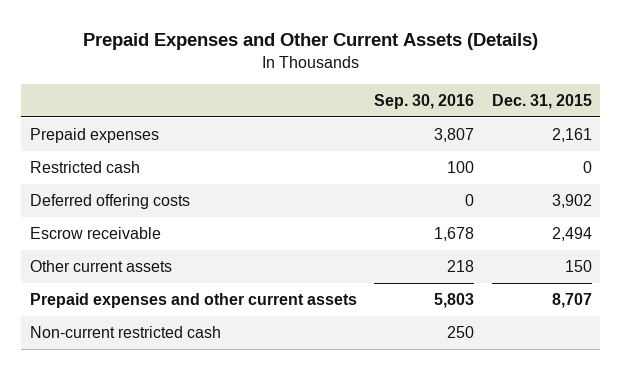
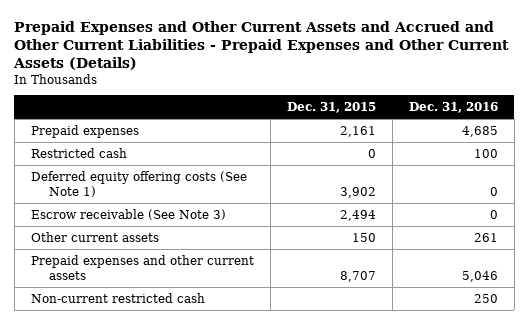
- Prepaid Expenses and Other Current Assets (Details)
+ Prepaid Expenses and Other Current Assets and Accrued and Other Current Liabilities - Prepaid Expenses and Other Current Assets (Details)
- | Sep. 30, 2016 | Dec. 31, 2015
+ | Dec. 31, 2015 | Dec. 31, 2016
- Deferred offering costs | 0 | 3,902
- Escrow receivable | 1,678 | 2,494
+ Deferred equity offering costs (See Note 1) | 3,902 | 0
+ Escrow receivable (See Note 3) | 2,494 | 0

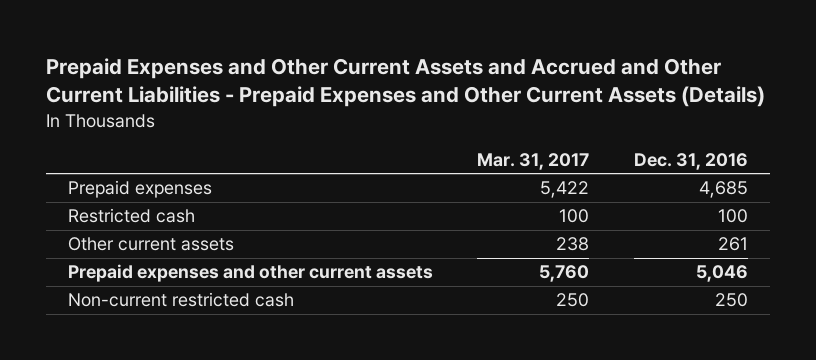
- | Dec. 31, 2015 | Dec. 31, 2016
+ | Mar. 31, 2017 | Dec. 31, 2016
- Deferred equity offering costs (See Note 1) | 3,902 | 0
- Escrow receivable (See Note 3) | 2,494 | 0

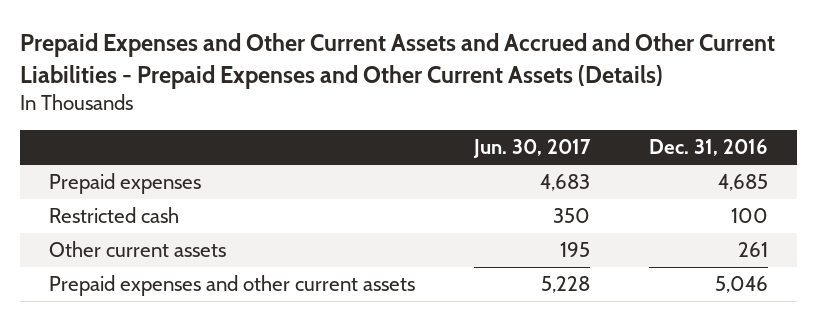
- | Mar. 31, 2017 | Dec. 31, 2016
+ | Jun. 30, 2017 | Dec. 31, 2016
- Non-current restricted cash | 250 | 250

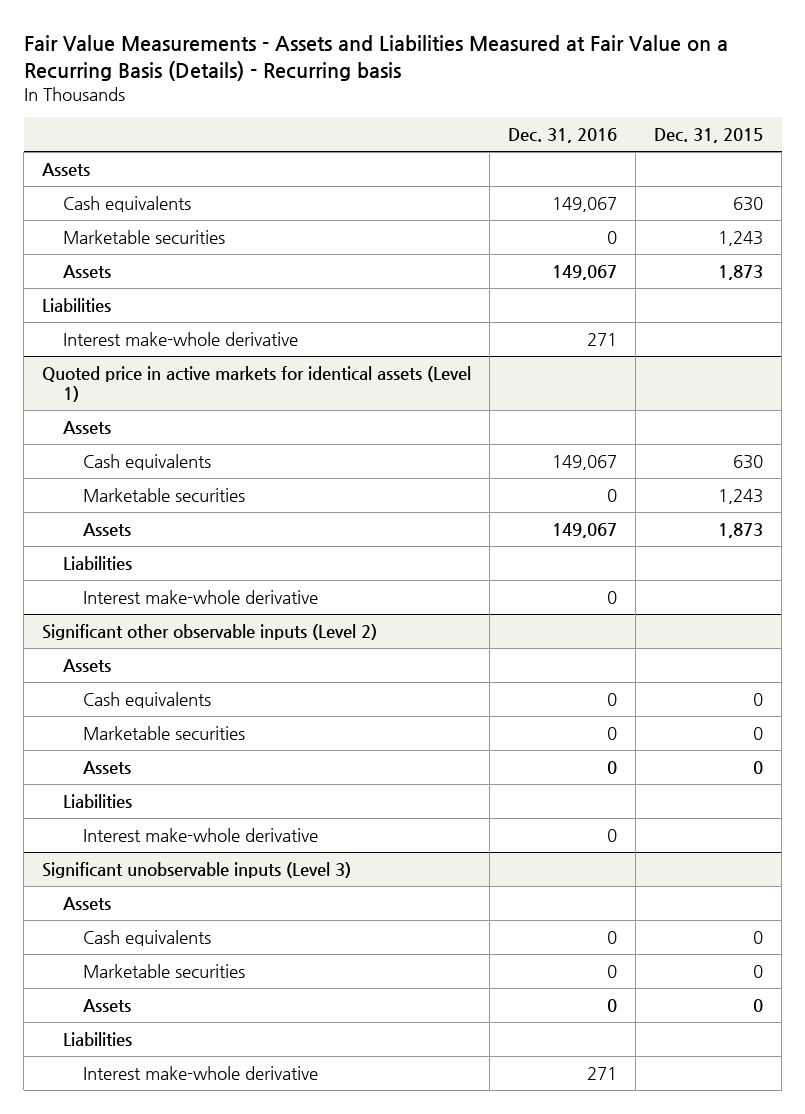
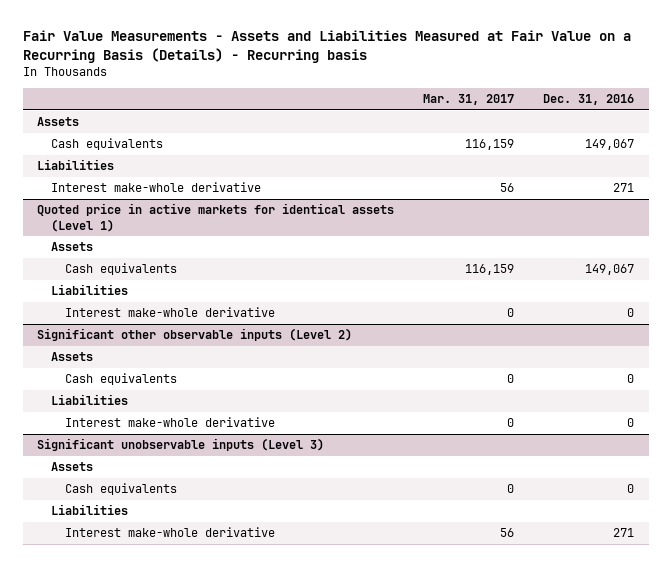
- | Dec. 31, 2016 | Dec. 31, 2015
+ | Mar. 31, 2017 | Dec. 31, 2016
- Marketable securities | 0 | 1,243
- Assets | 149,067 | 1,873
@ Quoted price in active markets for identical assets (Level 1)
- Marketable securities | 0 | 1,243
- Assets | 149,067 | 1,873
@ Significant other observable inputs (Level 2)
- Marketable securities | 0 | 0
- Assets | 0 | 0
@ Significant unobservable inputs (Level 3)
- Marketable securities | 0 | 0
- Assets | 0 | 0

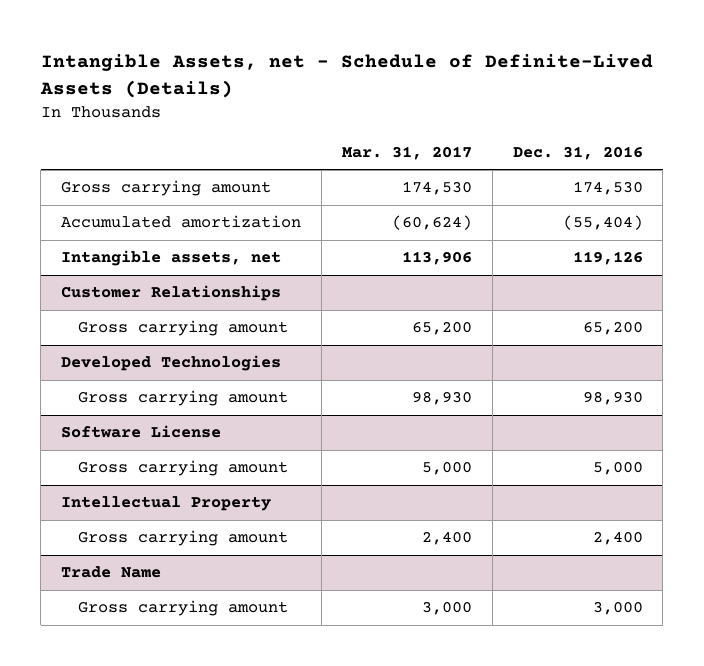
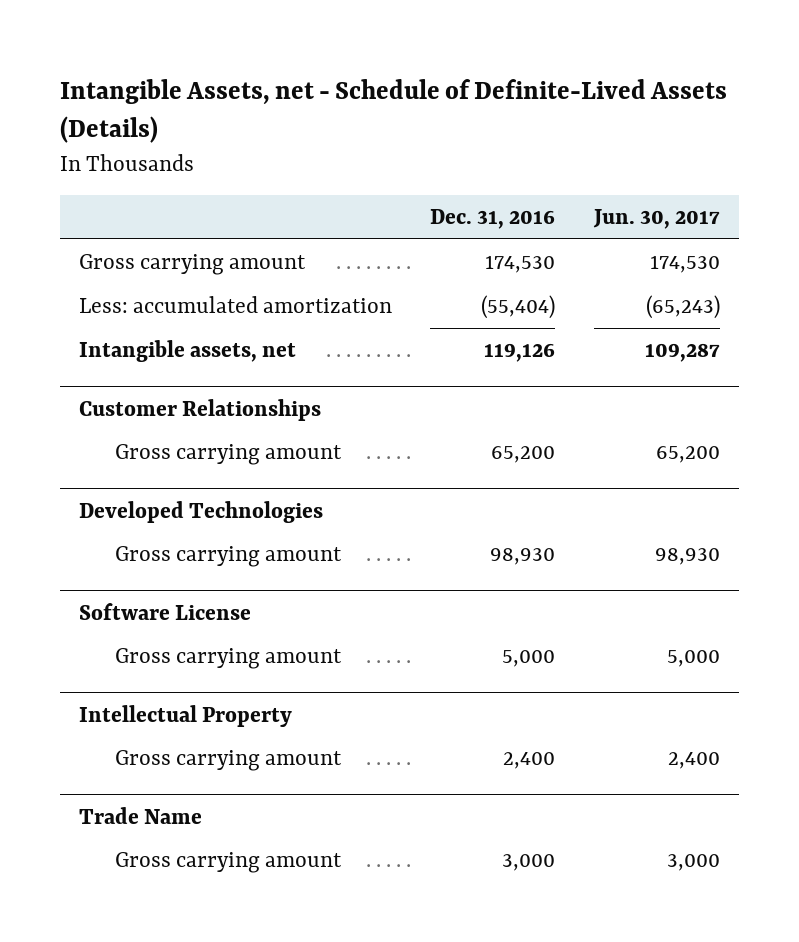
- | Mar. 31, 2017 | Dec. 31, 2016
+ | Dec. 31, 2016 | Jun. 30, 2017
- Accumulated amortization | (60,624) | (55,404)
+ Less: accumulated amortization | (55,404) | (65,243)

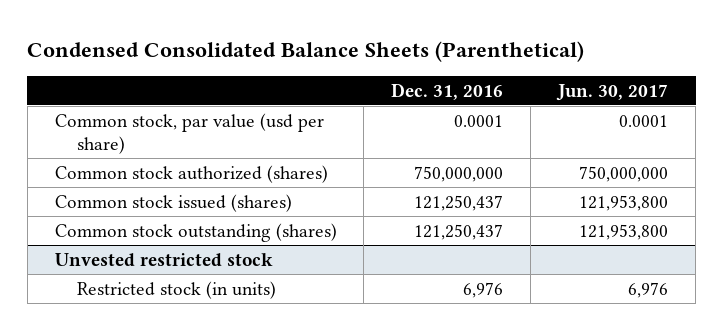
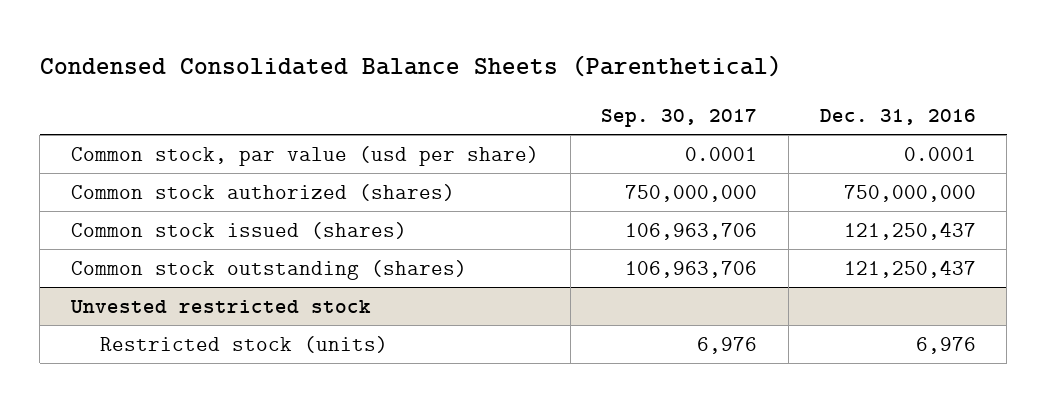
- | Dec. 31, 2016 | Jun. 30, 2017
+ | Sep. 30, 2017 | Dec. 31, 2016
@ Unvested restricted stock
- Restricted stock (in units) | 6,976 | 6,976
+ Restricted stock (units) | 6,976 | 6,976

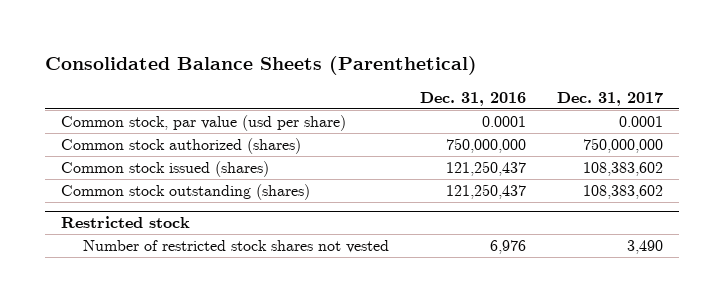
- Condensed Consolidated Balance Sheets (Parenthetical)
+ Consolidated Balance Sheets (Parenthetical)
- | Sep. 30, 2017 | Dec. 31, 2016
+ | Dec. 31, 2016 | Dec. 31, 2017
- Unvested restricted stock
- Restricted stock (units) | 6,976 | 6,976
+ Restricted stock
+ Number of restricted stock shares not vested | 6,976 | 3,490

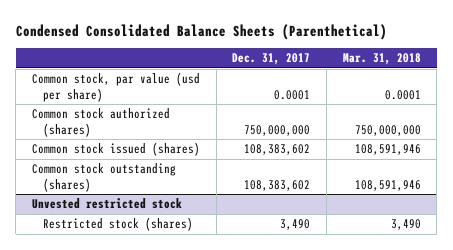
- Consolidated Balance Sheets (Parenthetical)
+ Condensed Consolidated Balance Sheets (Parenthetical)
- | Dec. 31, 2016 | Dec. 31, 2017
+ | Dec. 31, 2017 | Mar. 31, 2018
- Restricted stock
- Number of restricted stock shares not vested | 6,976 | 3,490
+ Unvested restricted stock
+ Restricted stock (shares) | 3,490 | 3,490

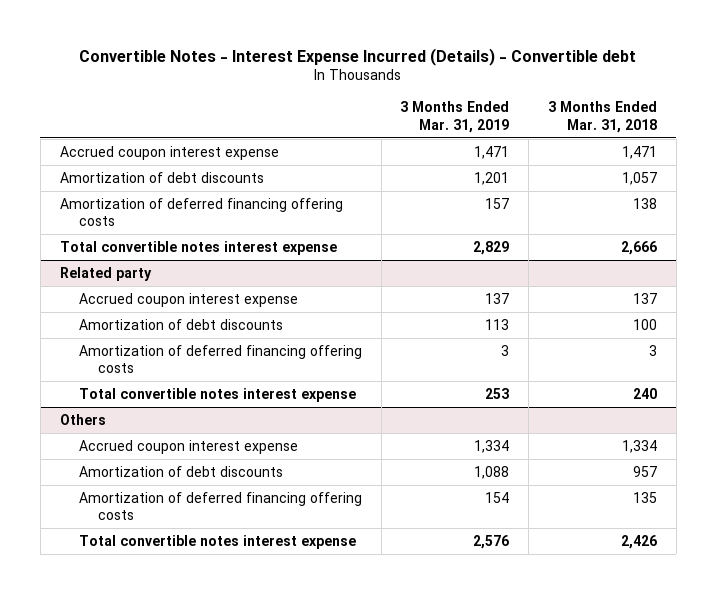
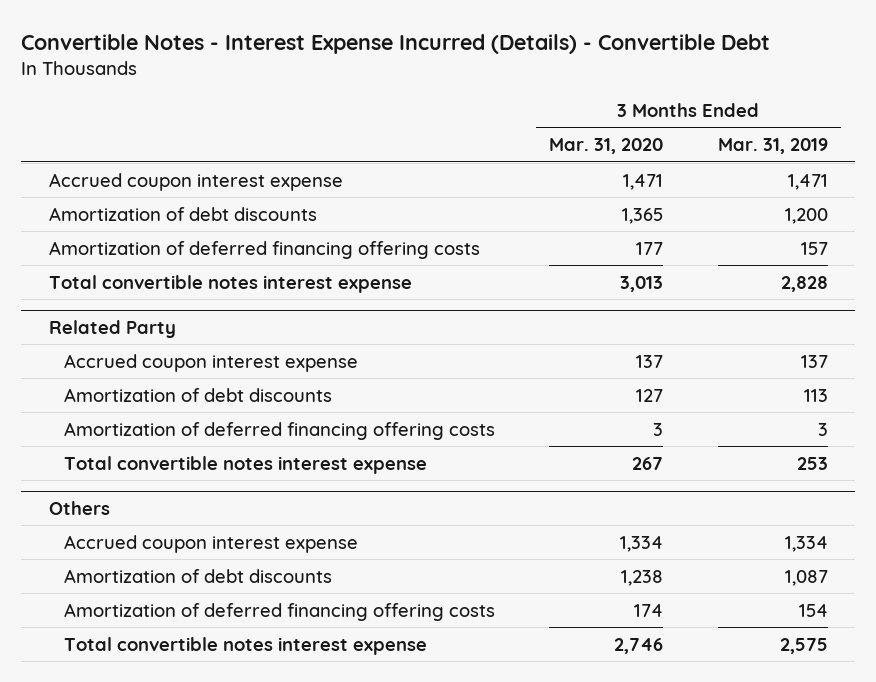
- Convertible Notes - Interest Expense Incurred (Details) - Convertible debt
+ Convertible Notes - Interest Expense Incurred (Details) - Convertible Debt
- | 3 Months Ended Mar. 31, 2019 | 3 Months Ended Mar. 31, 2018
+ | 3 Months Ended Mar. 31, 2020 | 3 Months Ended Mar. 31, 2019
- Amortization of debt discounts | 1,201 | 1,057
+ Amortization of debt discounts | 1,365 | 1,200
- Total convertible notes interest expense | 2,829 | 2,666
- Related party
+ Total convertible notes interest expense | 3,013 | 2,828
+ Related Party
@ Others
- Amortization of debt discounts | 1,088 | 957
+ Amortization of debt discounts | 1,238 | 1,087
- Total convertible notes interest expense | 2,576 | 2,426
+ Total convertible notes interest expense | 2,746 | 2,575

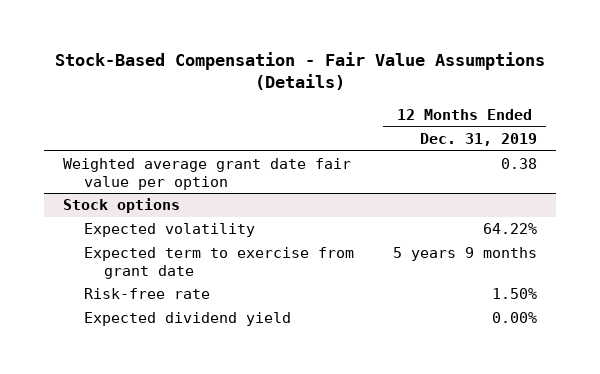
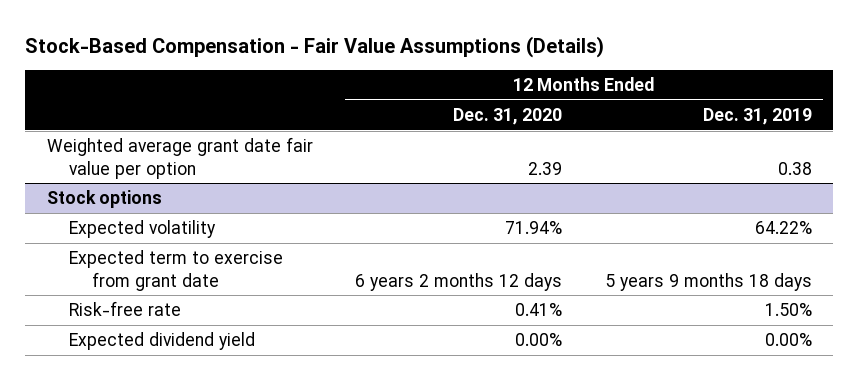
- | 12 Months Ended Dec. 31, 2019
+ | 12 Months Ended Dec. 31, 2020 | 12 Months Ended Dec. 31, 2019
@ Stock options
- Expected term to exercise from grant date | 5 years 9 months
+ Expected term to exercise from grant date | 6 years 2 months 12 days | 5 years 9 months 18 days

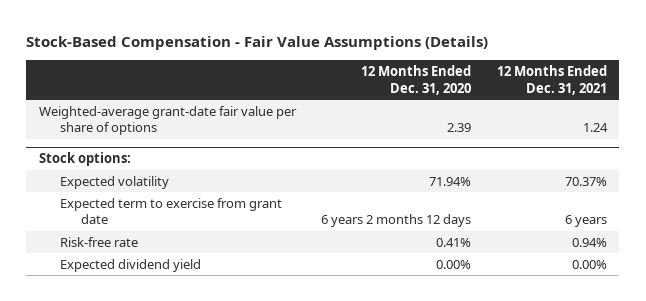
- | 12 Months Ended Dec. 31, 2020 | 12 Months Ended Dec. 31, 2019
+ | 12 Months Ended Dec. 31, 2020 | 12 Months Ended Dec. 31, 2021
- Weighted average grant date fair value per option | 2.39 | 0.38
- Stock options
+ Weighted-average grant-date fair value per share of options | 2.39 | 1.24
+ Stock options:

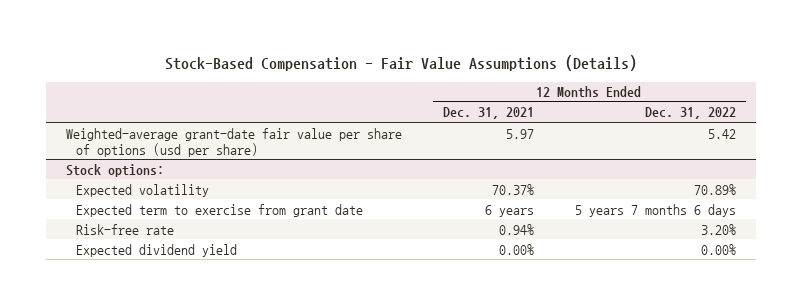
- | 12 Months Ended Dec. 31, 2020 | 12 Months Ended Dec. 31, 2021
+ | 12 Months Ended Dec. 31, 2021 | 12 Months Ended Dec. 31, 2022
- Weighted-average grant-date fair value per share of options | 2.39 | 1.24
+ Weighted-average grant-date fair value per share of options (usd per share) | 5.97 | 5.42

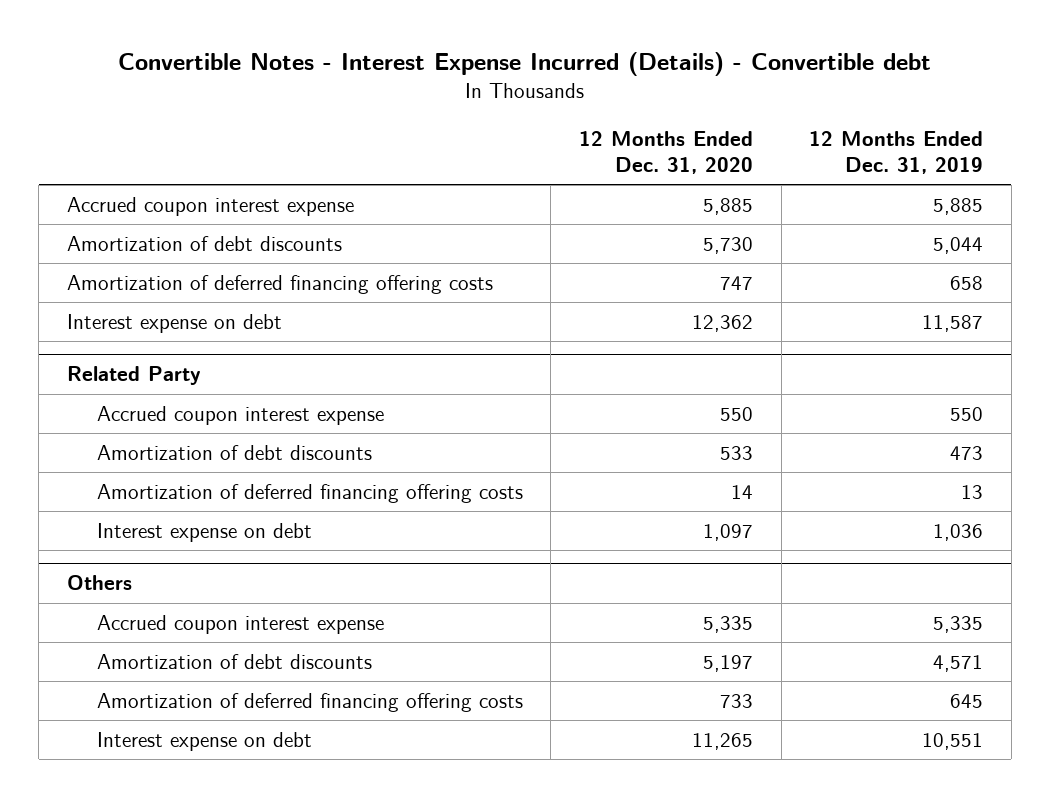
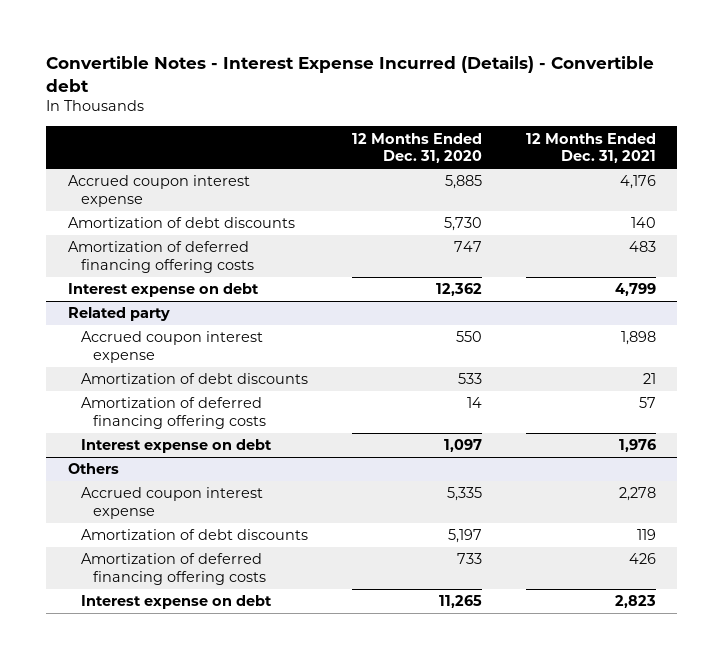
- | 12 Months Ended Dec. 31, 2020 | 12 Months Ended Dec. 31, 2019
+ | 12 Months Ended Dec. 31, 2020 | 12 Months Ended Dec. 31, 2021
- Related Party
+ Related party

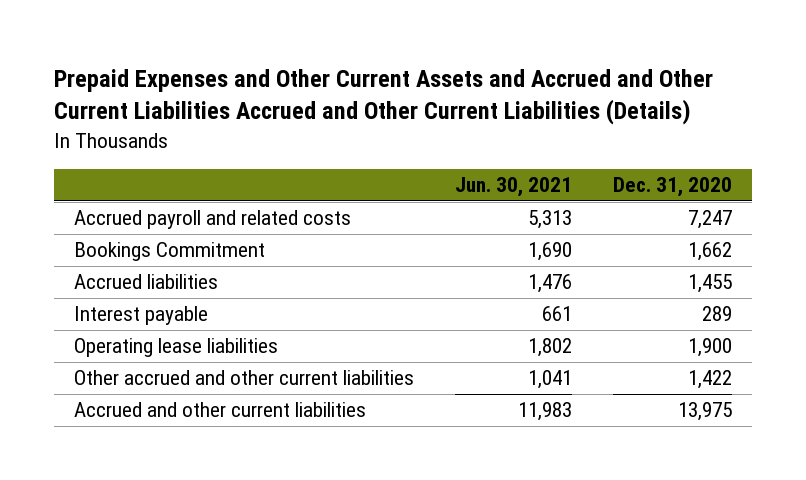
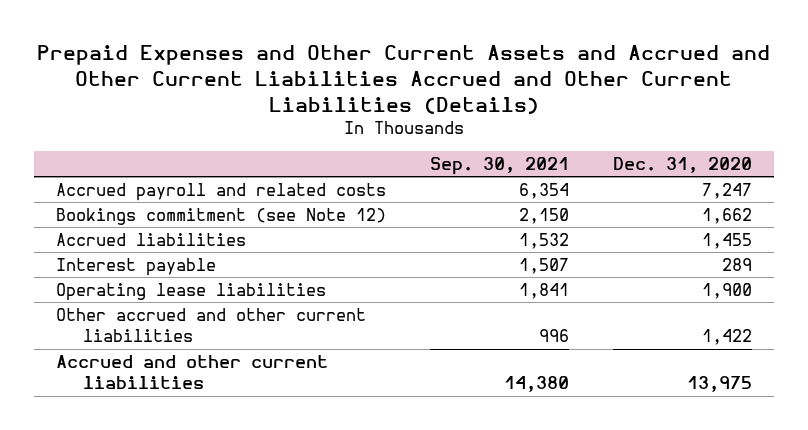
- | Jun. 30, 2021 | Dec. 31, 2020
+ | Sep. 30, 2021 | Dec. 31, 2020
- Bookings Commitment | 1,690 | 1,662
+ Bookings commitment (see Note 12) | 2,150 | 1,662

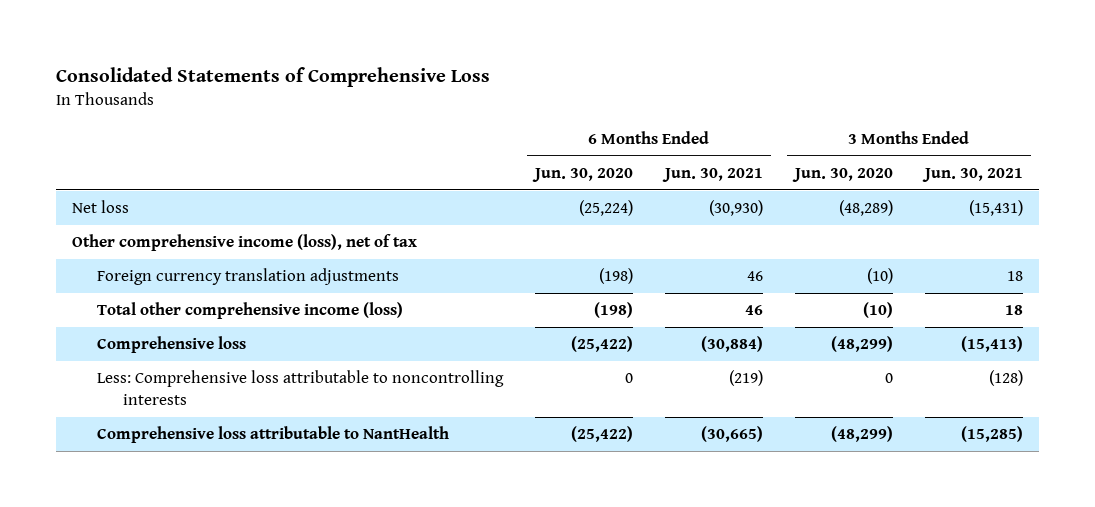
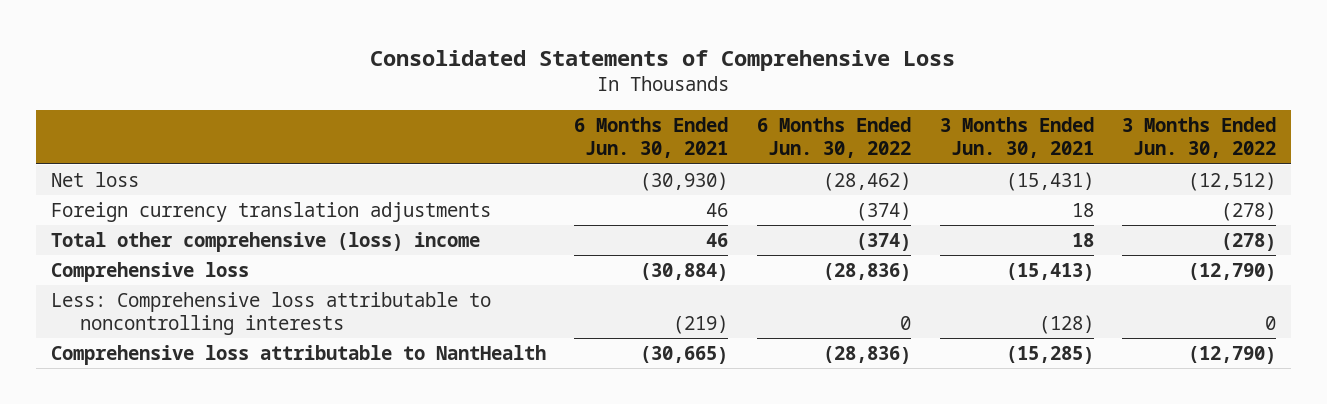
- | 6 Months Ended Jun. 30, 2020 | 6 Months Ended Jun. 30, 2021 | 3 Months Ended Jun. 30, 2020 | 3 Months Ended Jun. 30, 2021
+ | 6 Months Ended Jun. 30, 2021 | 6 Months Ended Jun. 30, 2022 | 3 Months Ended Jun. 30, 2021 | 3 Months Ended Jun. 30, 2022
- Other comprehensive income (loss), net of tax
- Total other comprehensive income (loss) | (198) | 46 | (10) | 18
+ Total other comprehensive (loss) income | 46 | (374) | 18 | (278)

